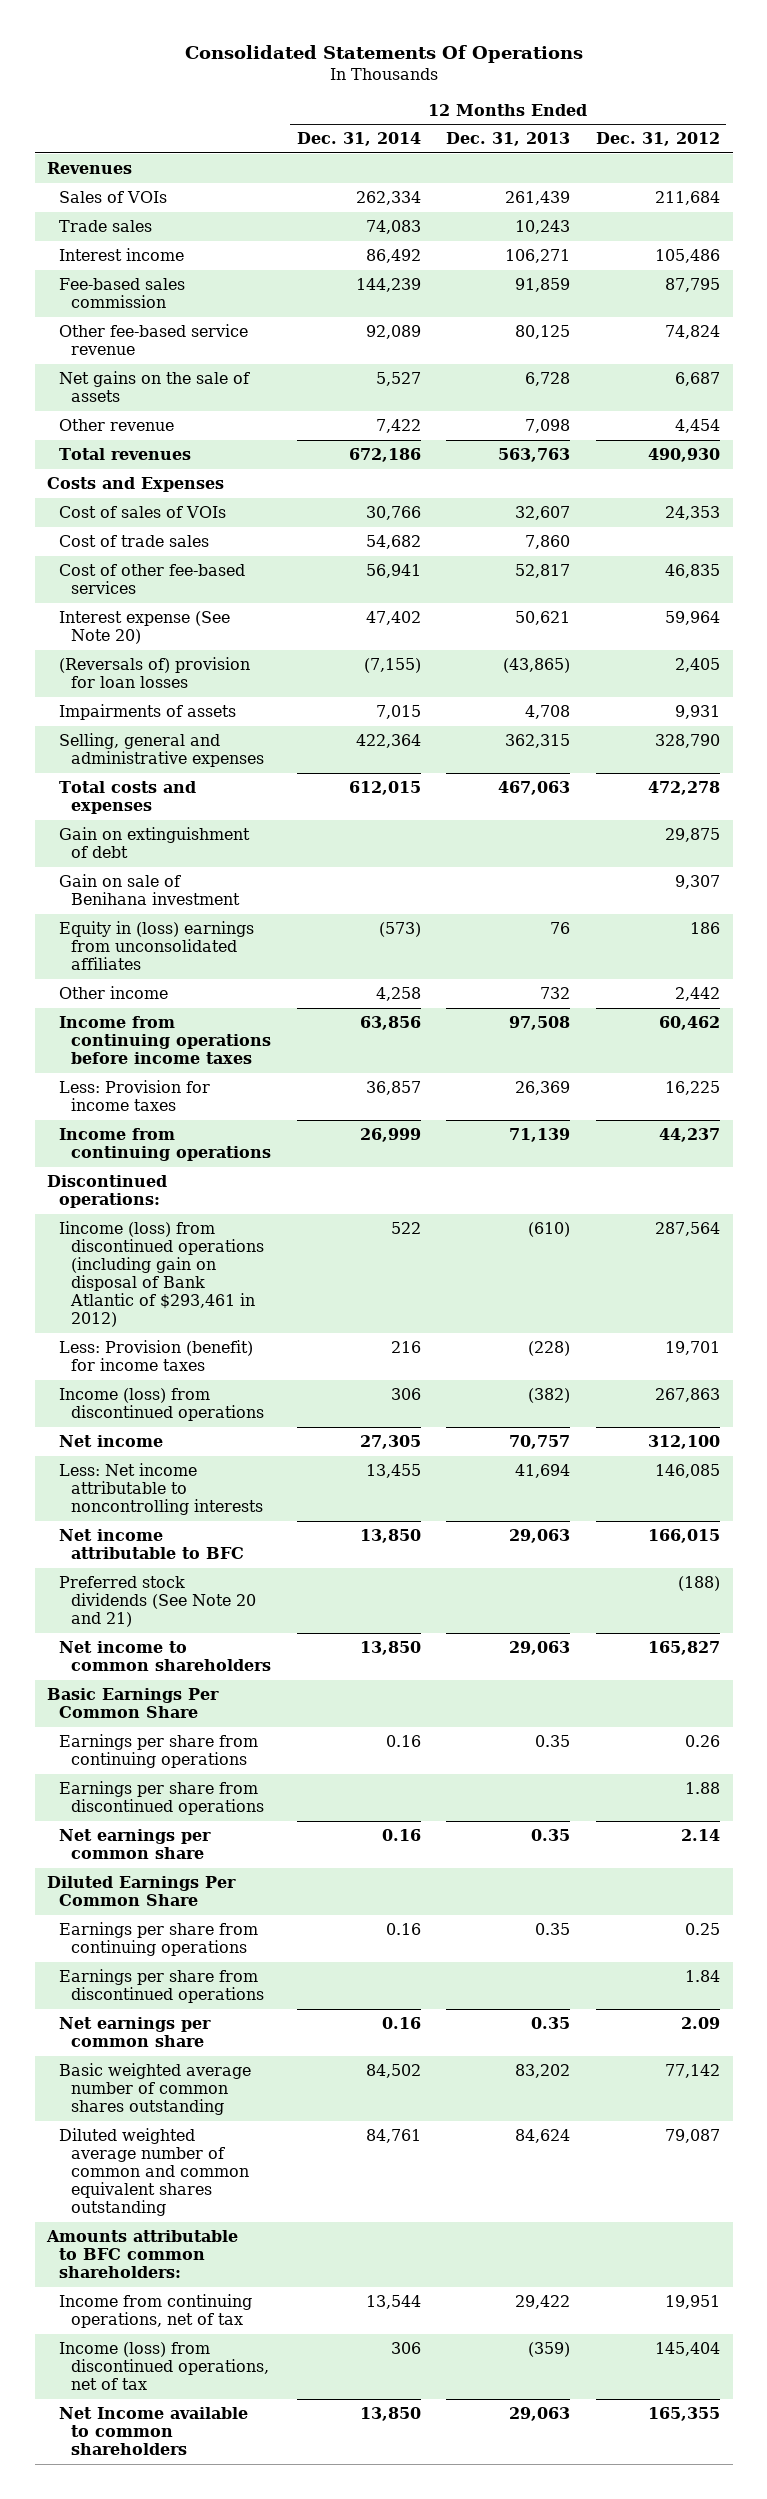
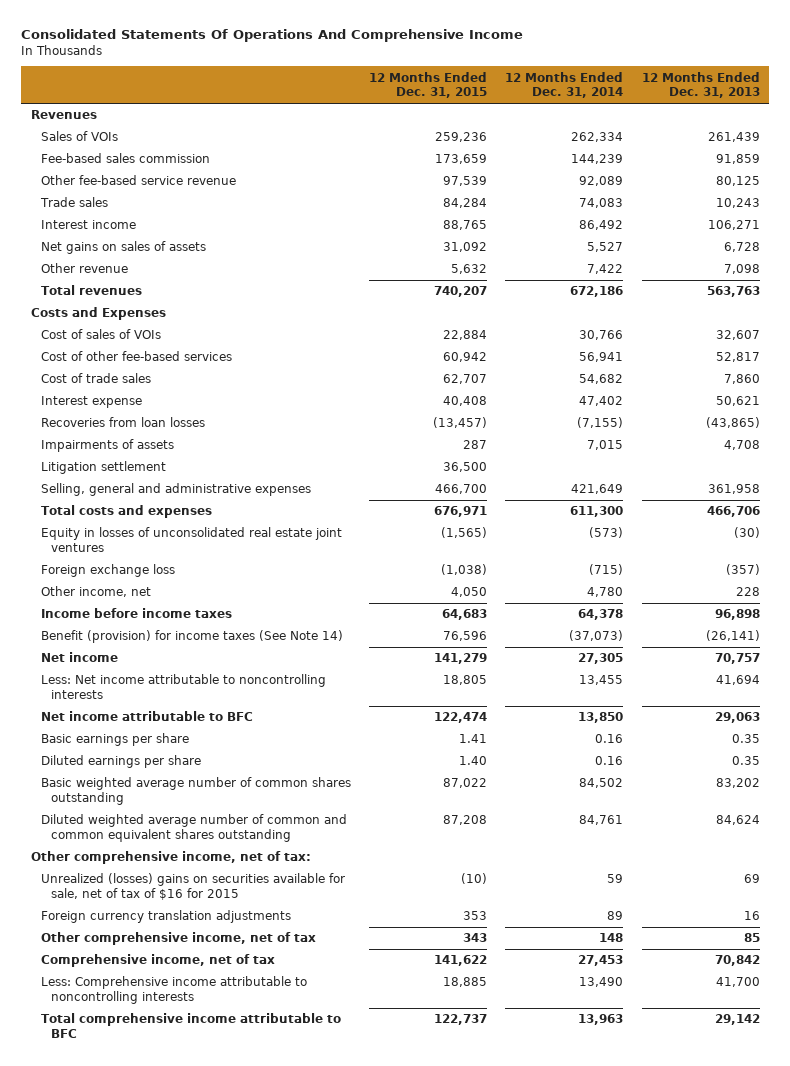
- Consolidated Statements Of Operations
+ Consolidated Statements Of Operations And Comprehensive Income
- | 12 Months Ended Dec. 31, 2014 | 12 Months Ended Dec. 31, 2013 | 12 Months Ended Dec. 31, 2012
+ | 12 Months Ended Dec. 31, 2015 | 12 Months Ended Dec. 31, 2014 | 12 Months Ended Dec. 31, 2013
- Net gains on the sale of assets | 5,527 | 6,728 | 6,687
moved down: Trade sales | 84,284 | 74,083 | 10,243
moved down: Interest income | 88,765 | 86,492 | 106,271
+ Net gains on sales of assets | 31,092 | 5,527 | 6,728
- Interest expense (See Note 20) | 47,402 | 50,621 | 59,964
- (Reversals of) provision for loan losses | (7,155) | (43,865) | 2,405
moved down: Cost of trade sales | 62,707 | 54,682 | 7,860
+ Interest expense | 40,408 | 47,402 | 50,621
+ Recoveries from loan losses | (13,457) | (7,155) | (43,865)
- Selling, general and administrative expenses | 422,364 | 362,315 | 328,790
- Total costs and expenses | 612,015 | 467,063 | 472,278
- Gain on extinguishment of debt | | | 29,875
- Gain on sale of Benihana investment | | | 9,307
- Equity in (loss) earnings from unconsolidated affiliates | (573) | 76 | 186
- Other income | 4,258 | 732 | 2,442
- Income from continuing operations before income taxes | 63,856 | 97,508 | 60,462
- Less: Provision for income taxes | 36,857 | 26,369 | 16,225
- Income from continuing operations | 26,999 | 71,139 | 44,237
- Discontinued operations:
- Iincome (loss) from discontinued operations (including gain on disposal of Bank Atlantic of $293,461 in 2012) | 522 | (610) | 287,564
- Less: Provision (benefit) for income taxes | 216 | (228) | 19,701
- Income (loss) from discontinued operations | 306 | (382) | 267,863
+ Litigation settlement | 36,500 | |
+ Selling, general and administrative expenses | 466,700 | 421,649 | 361,958
+ Total costs and expenses | 676,971 | 611,300 | 466,706
+ Equity in losses of unconsolidated real estate joint ventures | (1,565) | (573) | (30)
+ Foreign exchange loss | (1,038) | (715) | (357)
+ Other income, net | 4,050 | 4,780 | 228
+ Income before income taxes | 64,683 | 64,378 | 96,898
+ Benefit (provision) for income taxes (See Note 14) | 76,596 | (37,073) | (26,141)
- Preferred stock dividends (See Note 20 and 21) | | | (188)
- Net income to common shareholders | 13,850 | 29,063 | 165,827
- Basic Earnings Per Common Share
- Earnings per share from continuing operations | 0.16 | 0.35 | 0.26
- Earnings per share from discontinued operations | | | 1.88
- Net earnings per common share | 0.16 | 0.35 | 2.14
- Diluted Earnings Per Common Share
- Earnings per share from continuing operations | 0.16 | 0.35 | 0.25
- Earnings per share from discontinued operations | | | 1.84
- Net earnings per common share | 0.16 | 0.35 | 2.09
+ Basic earnings per share | 1.41 | 0.16 | 0.35
+ Diluted earnings per share | 1.40 | 0.16 | 0.35
- Amounts attributable to BFC common shareholders:
- Income from continuing operations, net of tax | 13,544 | 29,422 | 19,951
- Income (loss) from discontinued operations, net of tax | 306 | (359) | 145,404
- Net Income available to common shareholders | 13,850 | 29,063 | 165,355
+ Other comprehensive income, net of tax:
+ Unrealized (losses) gains on securities available for sale, net of tax of $16 for 2015 | (10) | 59 | 69
+ Foreign currency translation adjustments | 353 | 89 | 16
+ Other comprehensive income, net of tax | 343 | 148 | 85
+ Comprehensive income, net of tax | 141,622 | 27,453 | 70,842
+ Less: Comprehensive income attributable to noncontrolling interests | 18,885 | 13,490 | 41,700
+ Total comprehensive income attributable to BFC | 122,737 | 13,963 | 29,142

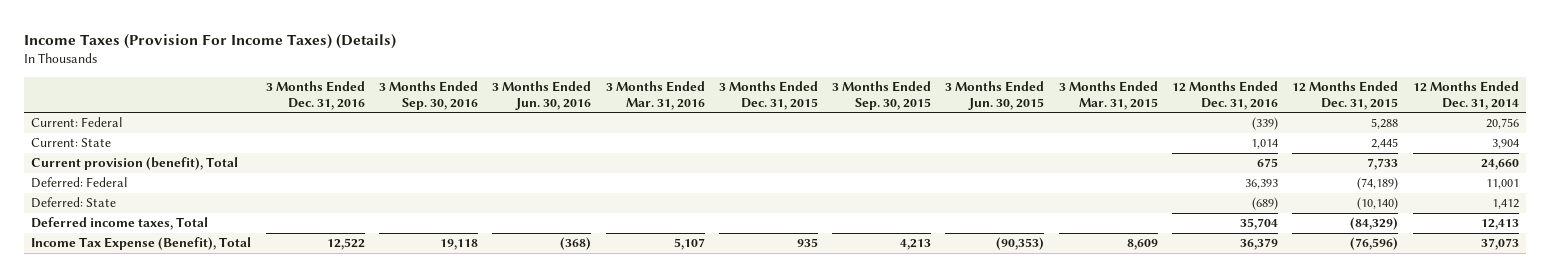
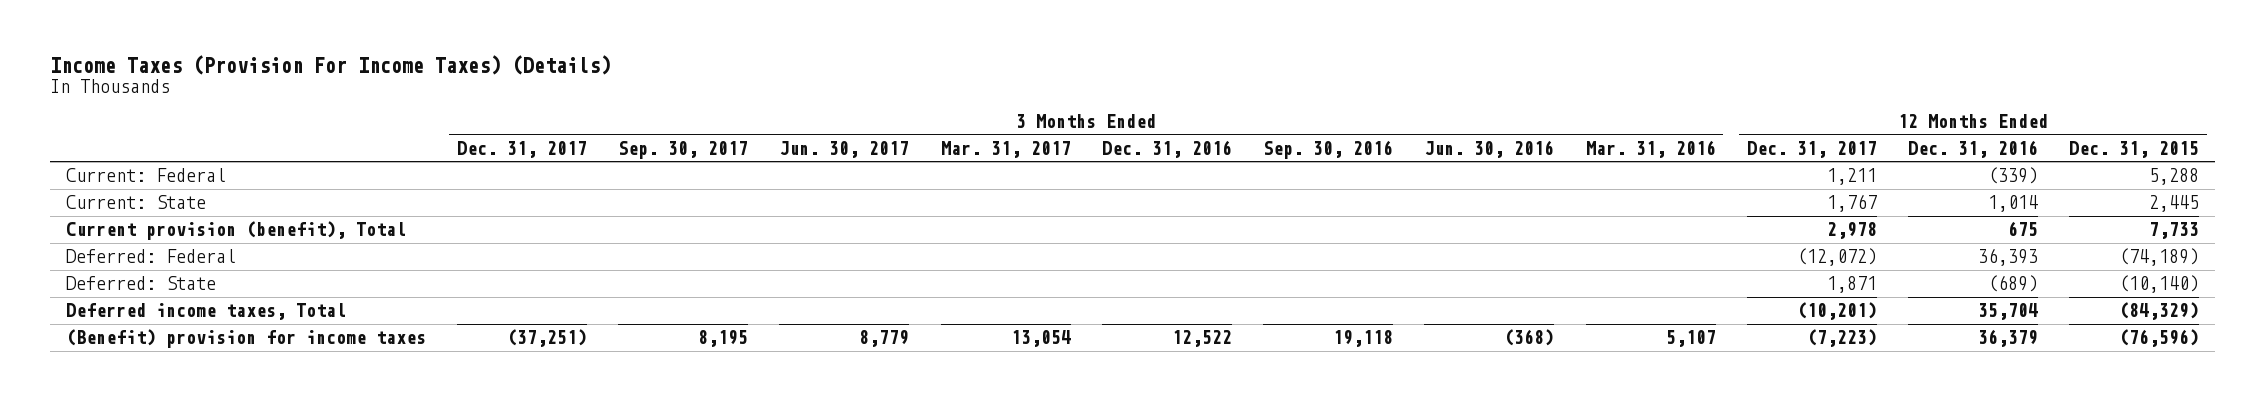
- | 3 Months Ended Dec. 31, 2016 | 3 Months Ended Sep. 30, 2016 | 3 Months Ended Jun. 30, 2016 | 3 Months Ended Mar. 31, 2016 | 3 Months Ended Dec. 31, 2015 | 3 Months Ended Sep. 30, 2015 | 3 Months Ended Jun. 30, 2015 | 3 Months Ended Mar. 31, 2015 | 12 Months Ended Dec. 31, 2016 | 12 Months Ended Dec. 31, 2015 | 12 Months Ended Dec. 31, 2014
+ | 3 Months Ended Dec. 31, 2017 | 3 Months Ended Sep. 30, 2017 | 3 Months Ended Jun. 30, 2017 | 3 Months Ended Mar. 31, 2017 | 3 Months Ended Dec. 31, 2016 | 3 Months Ended Sep. 30, 2016 | 3 Months Ended Jun. 30, 2016 | 3 Months Ended Mar. 31, 2016 | 12 Months Ended Dec. 31, 2017 | 12 Months Ended Dec. 31, 2016 | 12 Months Ended Dec. 31, 2015
- Income Tax Expense (Benefit), Total | 12,522 | 19,118 | (368) | 5,107 | 935 | 4,213 | (90,353) | 8,609 | 36,379 | (76,596) | 37,073
+ (Benefit) provision for income taxes | (37,251) | 8,195 | 8,779 | 13,054 | 12,522 | 19,118 | (368) | 5,107 | (7,223) | 36,379 | (76,596)

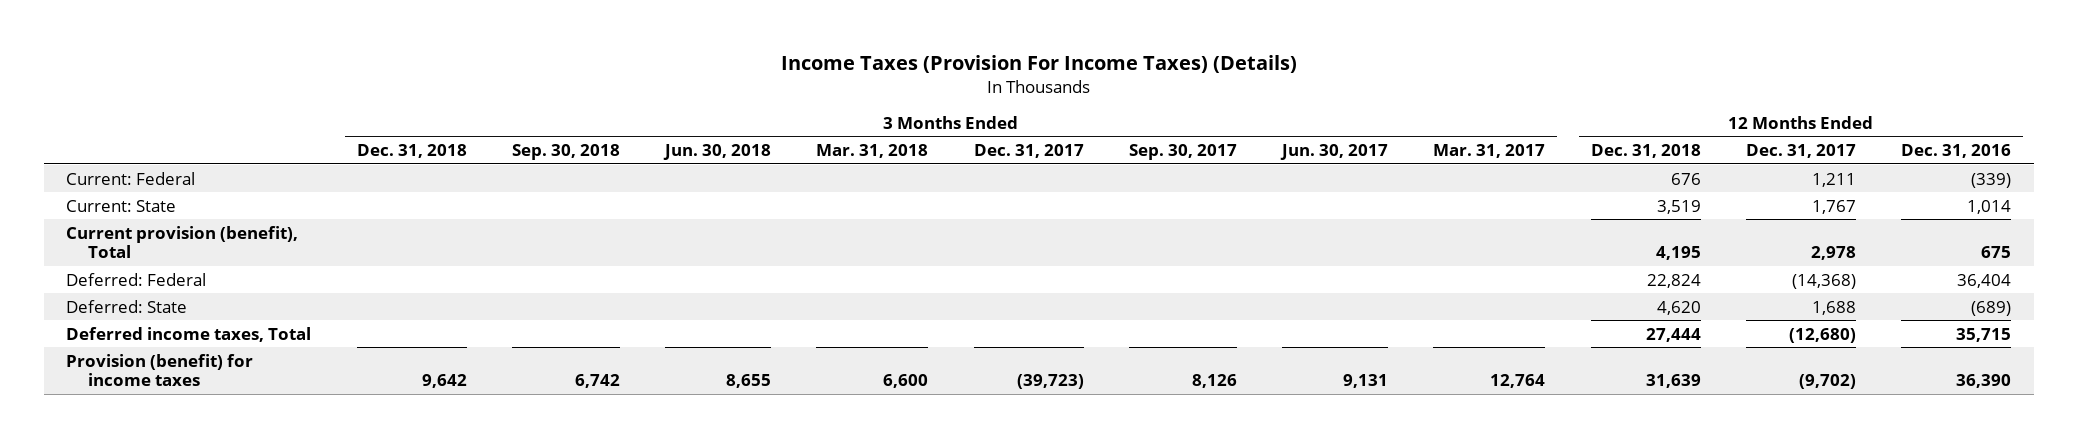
- | 3 Months Ended Dec. 31, 2017 | 3 Months Ended Sep. 30, 2017 | 3 Months Ended Jun. 30, 2017 | 3 Months Ended Mar. 31, 2017 | 3 Months Ended Dec. 31, 2016 | 3 Months Ended Sep. 30, 2016 | 3 Months Ended Jun. 30, 2016 | 3 Months Ended Mar. 31, 2016 | 12 Months Ended Dec. 31, 2017 | 12 Months Ended Dec. 31, 2016 | 12 Months Ended Dec. 31, 2015
+ | 3 Months Ended Dec. 31, 2018 | 3 Months Ended Sep. 30, 2018 | 3 Months Ended Jun. 30, 2018 | 3 Months Ended Mar. 31, 2018 | 3 Months Ended Dec. 31, 2017 | 3 Months Ended Sep. 30, 2017 | 3 Months Ended Jun. 30, 2017 | 3 Months Ended Mar. 31, 2017 | 12 Months Ended Dec. 31, 2018 | 12 Months Ended Dec. 31, 2017 | 12 Months Ended Dec. 31, 2016
- Deferred: Federal | | | | | | | | | (12,072) | 36,393 | (74,189)
- Deferred: State | | | | | | | | | 1,871 | (689) | (10,140)
- Deferred income taxes, Total | | | | | | | | | (10,201) | 35,704 | (84,329)
- (Benefit) provision for income taxes | (37,251) | 8,195 | 8,779 | 13,054 | 12,522 | 19,118 | (368) | 5,107 | (7,223) | 36,379 | (76,596)
+ Deferred: Federal | | | | | | | | | 22,824 | (14,368) | 36,404
+ Deferred: State | | | | | | | | | 4,620 | 1,688 | (689)
+ Deferred income taxes, Total | | | | | | | | | 27,444 | (12,680) | 35,715
+ Provision (benefit) for income taxes | 9,642 | 6,742 | 8,655 | 6,600 | (39,723) | 8,126 | 9,131 | 12,764 | 31,639 | (9,702) | 36,390

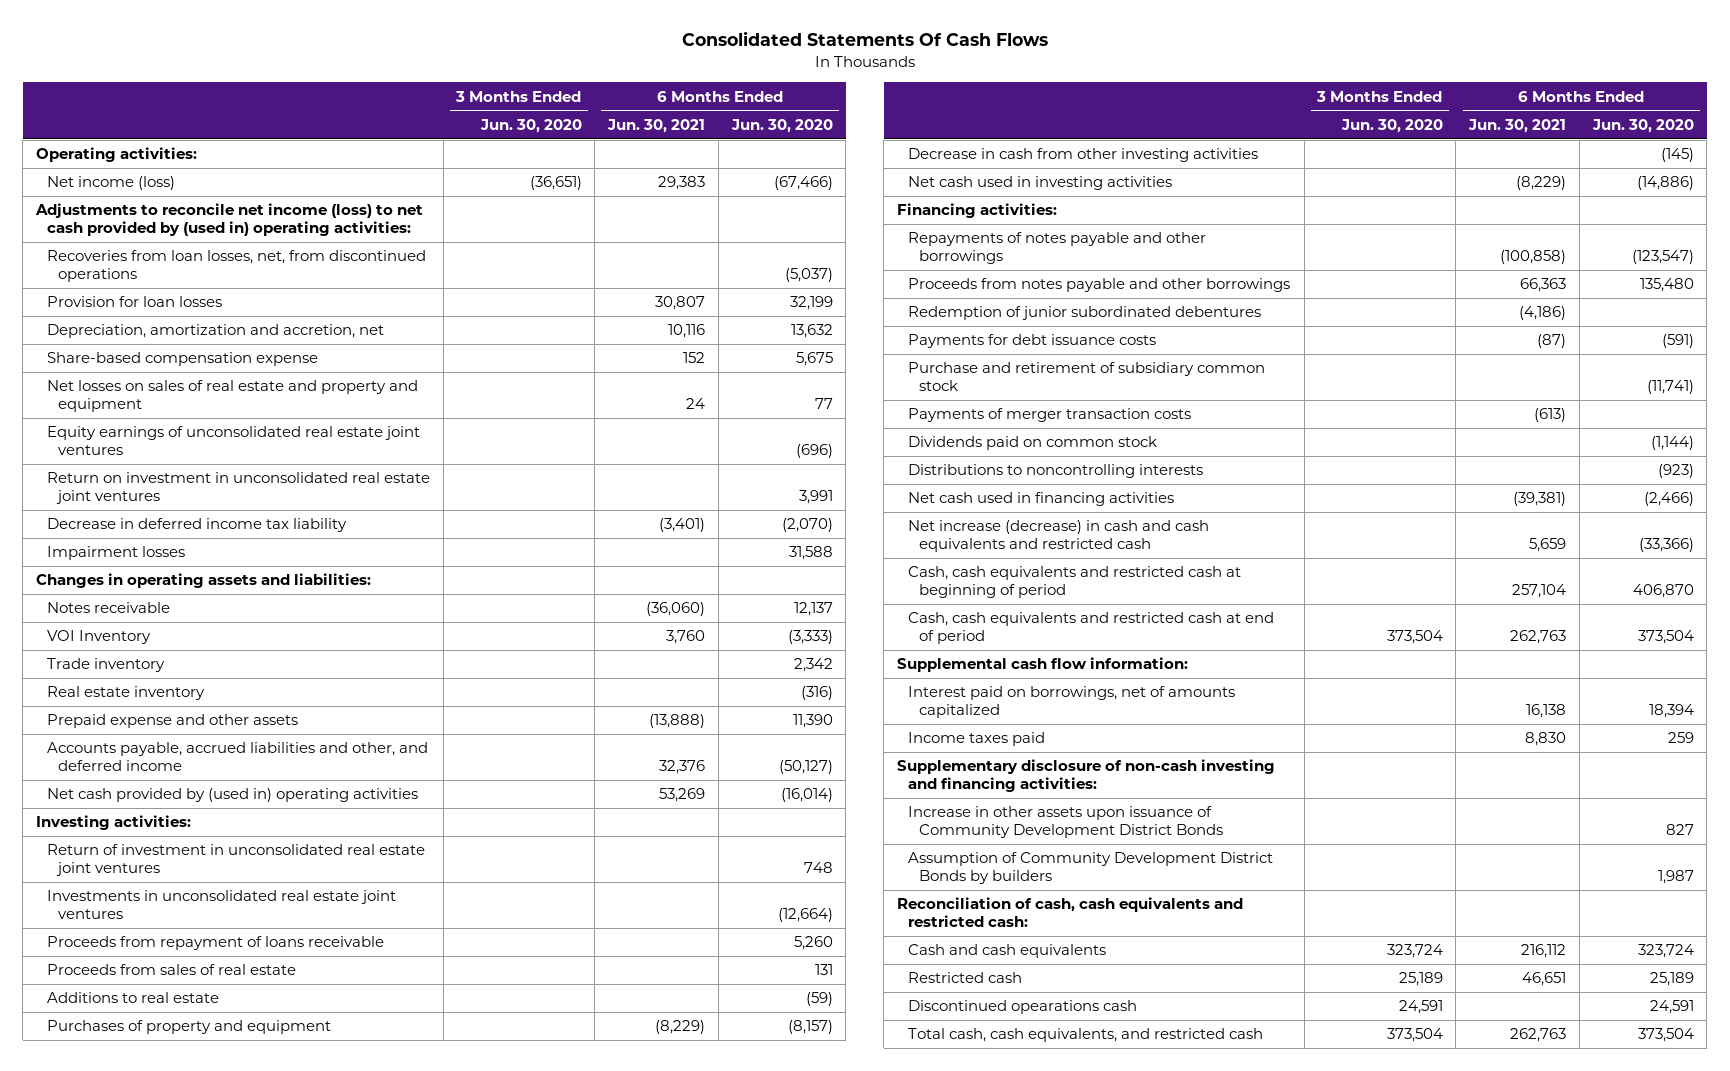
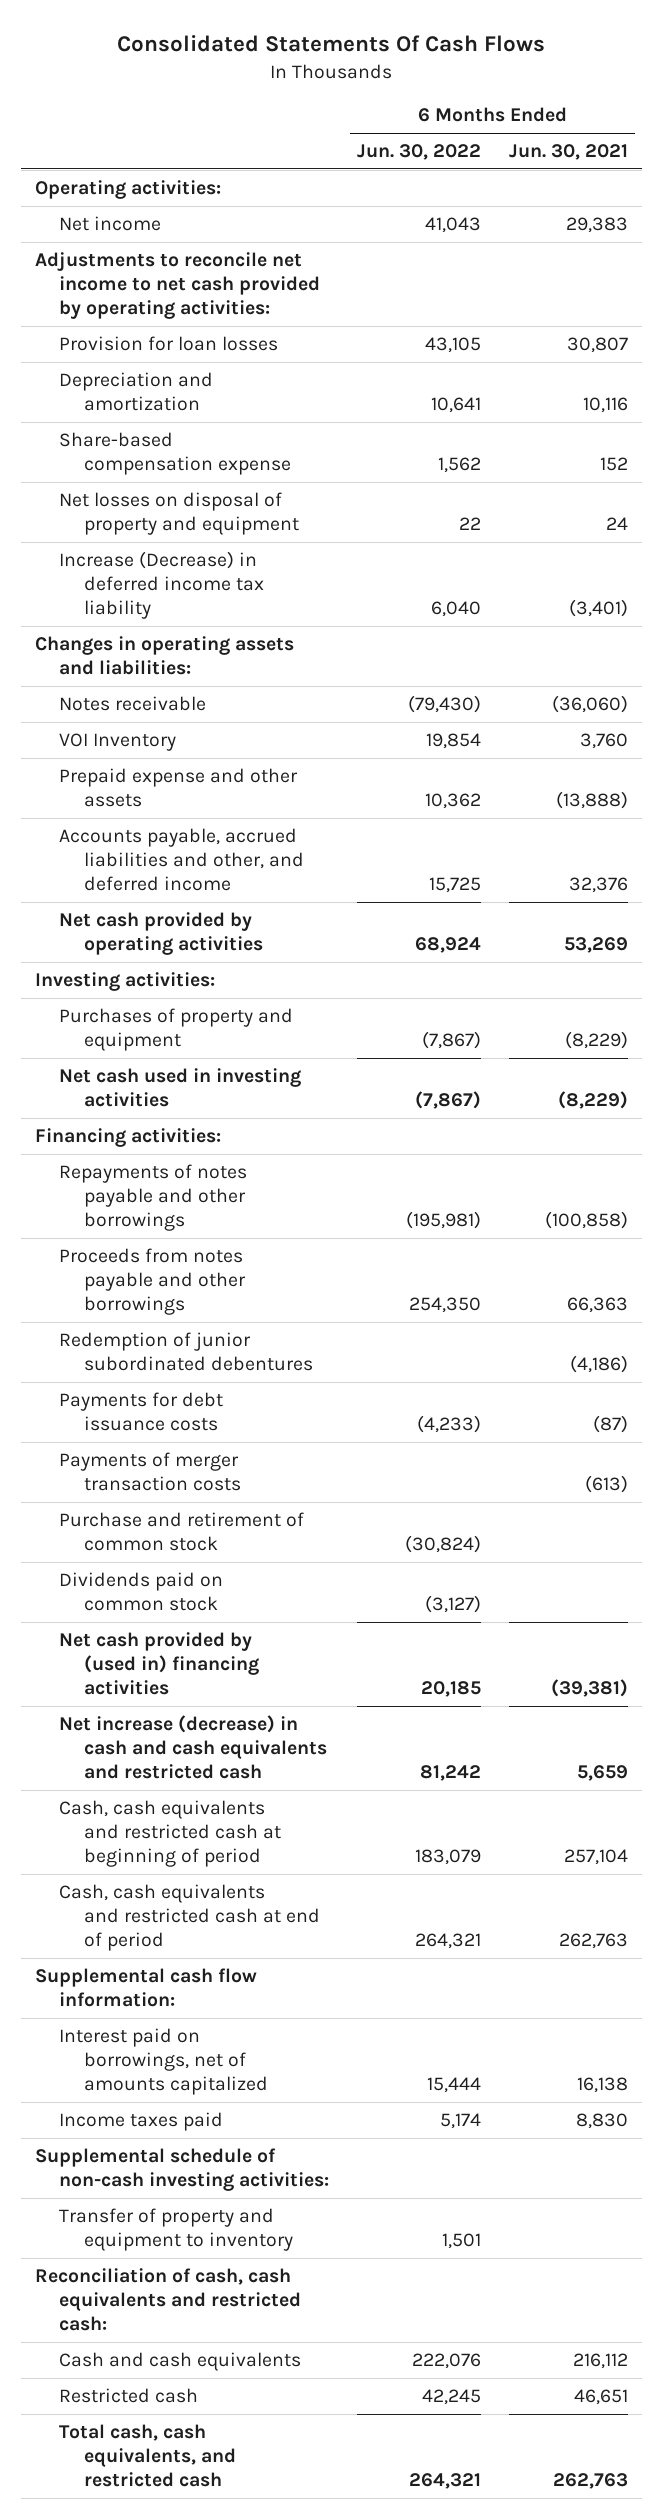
- | 3 Months Ended Jun. 30, 2020 | 6 Months Ended Jun. 30, 2021 | 6 Months Ended Jun. 30, 2020
+ | 6 Months Ended Jun. 30, 2022 | 6 Months Ended Jun. 30, 2021
- Net income (loss) | (36,651) | 29,383 | (67,466)
- Adjustments to reconcile net income (loss) to net cash provided by (used in) operating activities:
- Recoveries from loan losses, net, from discontinued operations | | | (5,037)
+ Net income | 41,043 | 29,383
+ Adjustments to reconcile net income to net cash provided by operating activities:
- Depreciation, amortization and accretion, net | | 10,116 | 13,632
+ Depreciation and amortization | 10,641 | 10,116
- Net losses on sales of real estate and property and equipment | | 24 | 77
- Equity earnings of unconsolidated real estate joint ventures | | | (696)
- Return on investment in unconsolidated real estate joint ventures | | | 3,991
- Decrease in deferred income tax liability | | (3,401) | (2,070)
- Impairment losses | | | 31,588
+ Net losses on disposal of property and equipment | 22 | 24
+ Increase (Decrease) in deferred income tax liability | 6,040 | (3,401)
- Trade inventory | | | 2,342
- Real estate inventory | | | (316)
- Net cash provided by (used in) operating activities | | 53,269 | (16,014)
+ Net cash provided by operating activities | 68,924 | 53,269
- Return of investment in unconsolidated real estate joint ventures | | | 748
- Investments in unconsolidated real estate joint ventures | | | (12,664)
- Proceeds from repayment of loans receivable | | | 5,260
- Proceeds from sales of real estate | | | 131
- Additions to real estate | | | (59)
- Decrease in cash from other investing activities | | | (145)
- Purchase and retirement of subsidiary common stock | | | (11,741)
+ Purchase and retirement of common stock | (30,824) |
- Distributions to noncontrolling interests | | | (923)
- Net cash used in financing activities | | (39,381) | (2,466)
+ Net cash provided by (used in) financing activities | 20,185 | (39,381)
- Supplementary disclosure of non-cash investing and financing activities:
- Increase in other assets upon issuance of Community Development District Bonds | | | 827
- Assumption of Community Development District Bonds by builders | | | 1,987
+ Supplemental schedule of non-cash investing activities:
+ Transfer of property and equipment to inventory | 1,501 |
- Discontinued opearations cash | 24,591 | | 24,591

